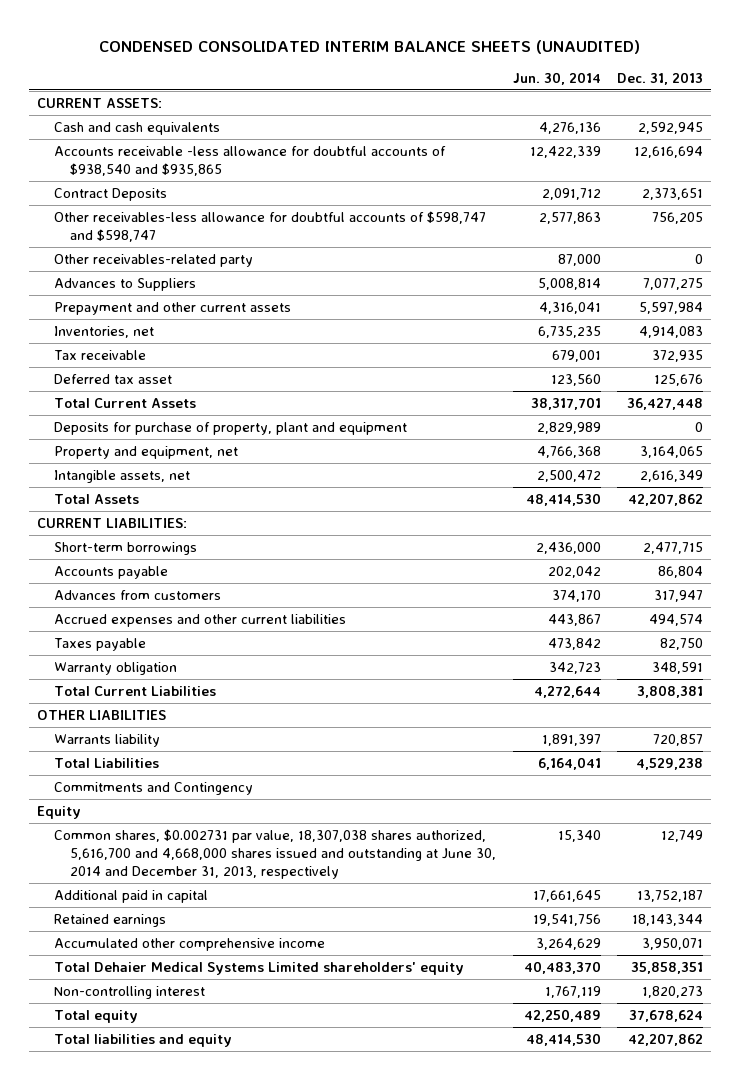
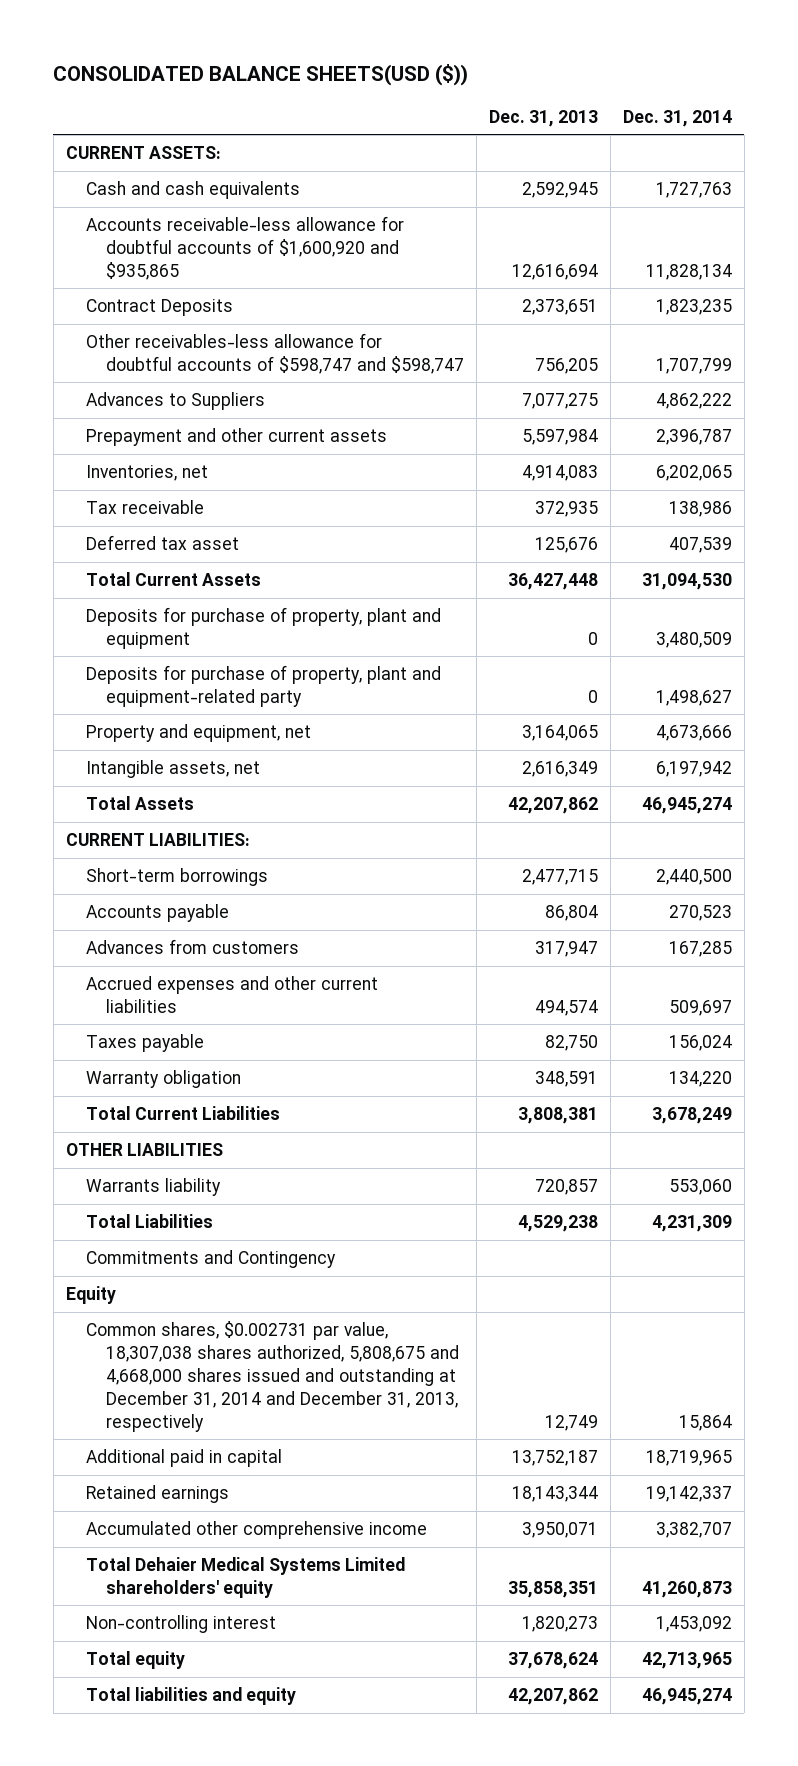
- CONDENSED CONSOLIDATED INTERIM BALANCE SHEETS (UNAUDITED)
+ CONSOLIDATED BALANCE SHEETS(USD ($))
- | Jun. 30, 2014 | Dec. 31, 2013
+ | Dec. 31, 2013 | Dec. 31, 2014
- Accounts receivable -less allowance for doubtful accounts of $938,540 and $935,865 | 12,422,339 | 12,616,694
+ Accounts receivable-less allowance for doubtful accounts of $1,600,920 and $935,865 | 12,616,694 | 11,828,134
- Other receivables-related party | 87,000 | 0
+ Deposits for purchase of property, plant and equipment-related party | 0 | 1,498,627
- Common shares, $0.002731 par value, 18,307,038 shares authorized, 5,616,700 and 4,668,000 shares issued and outstanding at June 30, 2014 and December 31, 2013, respectively | 15,340 | 12,749
+ Common shares, $0.002731 par value, 18,307,038 shares authorized, 5,808,675 and 4,668,000 shares issued and outstanding at December 31, 2014 and December 31, 2013, respectively | 12,749 | 15,864

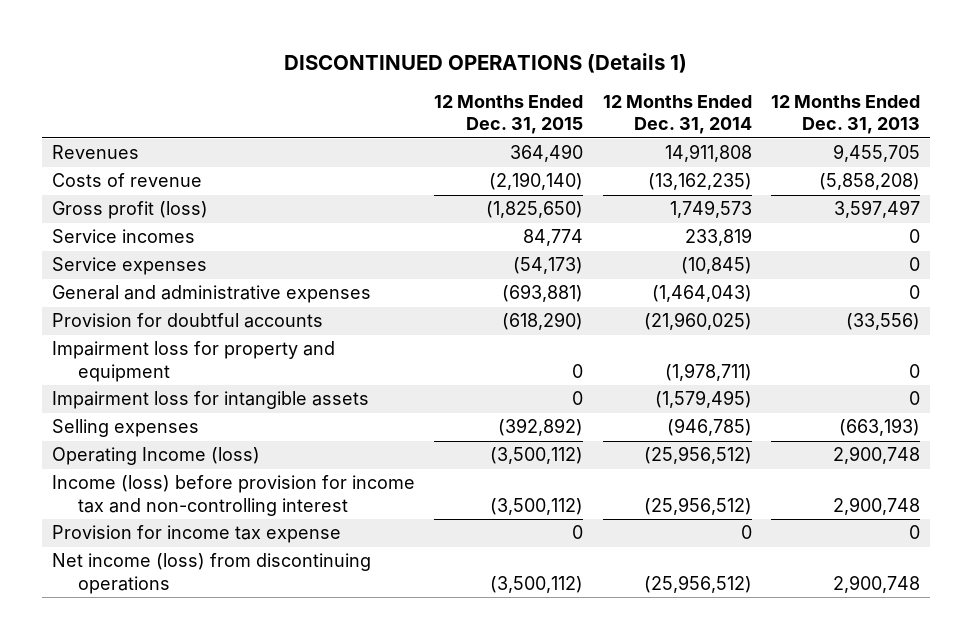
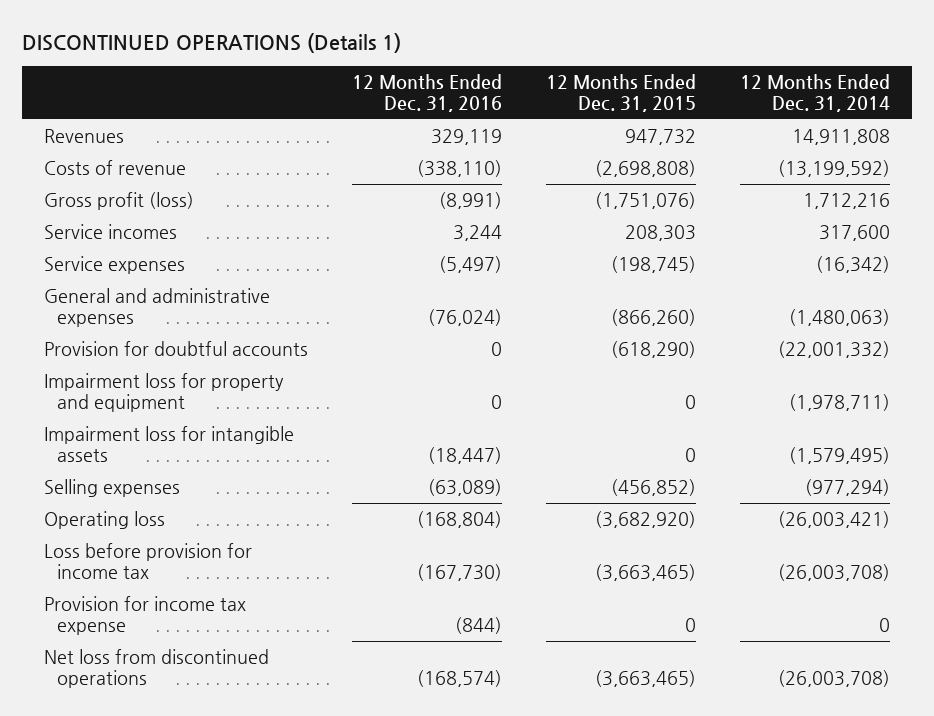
- | 12 Months Ended Dec. 31, 2015 | 12 Months Ended Dec. 31, 2014 | 12 Months Ended Dec. 31, 2013
+ | 12 Months Ended Dec. 31, 2016 | 12 Months Ended Dec. 31, 2015 | 12 Months Ended Dec. 31, 2014
- Revenues | 364,490 | 14,911,808 | 9,455,705
- Costs of revenue | (2,190,140) | (13,162,235) | (5,858,208)
- Gross profit (loss) | (1,825,650) | 1,749,573 | 3,597,497
- Service incomes | 84,774 | 233,819 | 0
- Service expenses | (54,173) | (10,845) | 0
- General and administrative expenses | (693,881) | (1,464,043) | 0
- Provision for doubtful accounts | (618,290) | (21,960,025) | (33,556)
+ Revenues | 329,119 | 947,732 | 14,911,808
+ Costs of revenue | (338,110) | (2,698,808) | (13,199,592)
+ Gross profit (loss) | (8,991) | (1,751,076) | 1,712,216
+ Service incomes | 3,244 | 208,303 | 317,600
+ Service expenses | (5,497) | (198,745) | (16,342)
+ General and administrative expenses | (76,024) | (866,260) | (1,480,063)
+ Provision for doubtful accounts | 0 | (618,290) | (22,001,332)
- Selling expenses | (392,892) | (946,785) | (663,193)
- Operating Income (loss) | (3,500,112) | (25,956,512) | 2,900,748
- Income (loss) before provision for income tax and non-controlling interest | (3,500,112) | (25,956,512) | 2,900,748
+ Selling expenses | (63,089) | (456,852) | (977,294)
+ Operating loss | (168,804) | (3,682,920) | (26,003,421)
+ Loss before provision for income tax | (167,730) | (3,663,465) | (26,003,708)
- Net income (loss) from discontinuing operations | (3,500,112) | (25,956,512) | 2,900,748
+ Net loss from discontinued operations | (168,574) | (3,663,465) | (26,003,708)

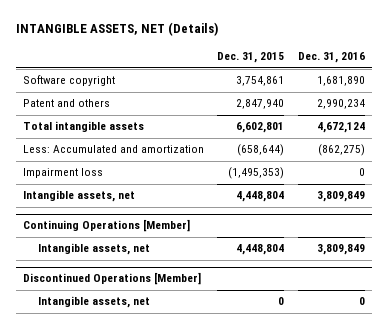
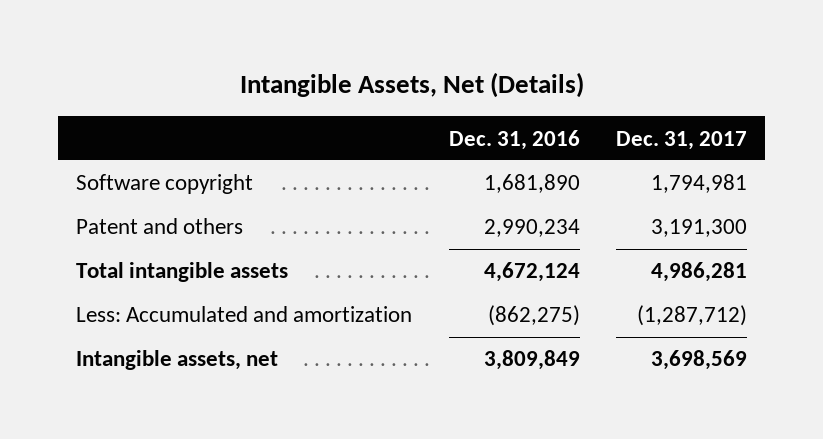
- INTANGIBLE ASSETS, NET (Details)
+ Intangible Assets, Net (Details)
- | Dec. 31, 2015 | Dec. 31, 2016
+ | Dec. 31, 2016 | Dec. 31, 2017
- Impairment loss | (1,495,353) | 0
- Continuing Operations [Member]
- Intangible assets, net | 4,448,804 | 3,809,849
- Discontinued Operations [Member]
- Intangible assets, net | 0 | 0

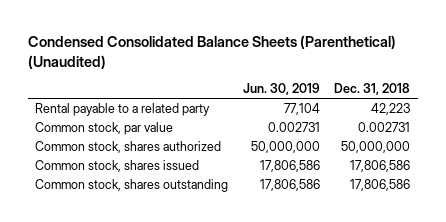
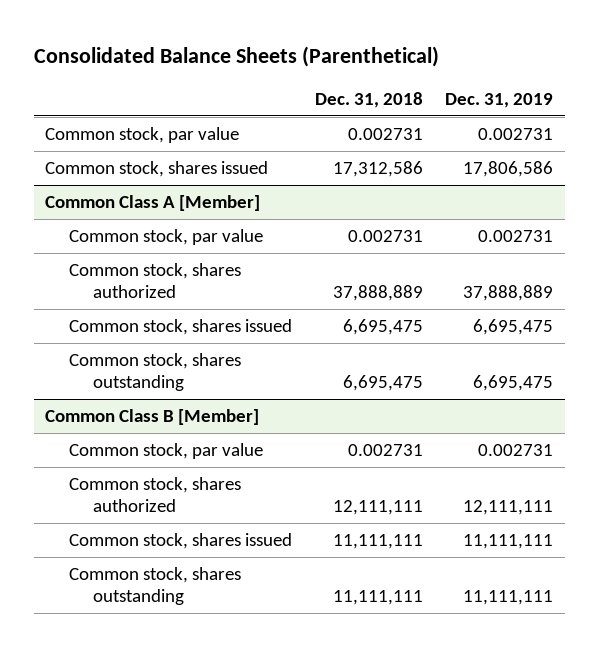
- Condensed Consolidated Balance Sheets (Parenthetical) (Unaudited)
+ Consolidated Balance Sheets (Parenthetical)
- | Jun. 30, 2019 | Dec. 31, 2018
+ | Dec. 31, 2018 | Dec. 31, 2019
- Rental payable to a related party | 77,104 | 42,223
- Common stock, shares authorized | 50,000,000 | 50,000,000
- Common stock, shares issued | 17,806,586 | 17,806,586
- Common stock, shares outstanding | 17,806,586 | 17,806,586
+ Common stock, shares issued | 17,312,586 | 17,806,586
+ Common Class A [Member]
+ Common stock, par value | 0.002731 | 0.002731
+ Common stock, shares authorized | 37,888,889 | 37,888,889
+ Common stock, shares issued | 6,695,475 | 6,695,475
+ Common stock, shares outstanding | 6,695,475 | 6,695,475
+ Common Class B [Member]
+ Common stock, par value | 0.002731 | 0.002731
+ Common stock, shares authorized | 12,111,111 | 12,111,111
+ Common stock, shares issued | 11,111,111 | 11,111,111
+ Common stock, shares outstanding | 11,111,111 | 11,111,111

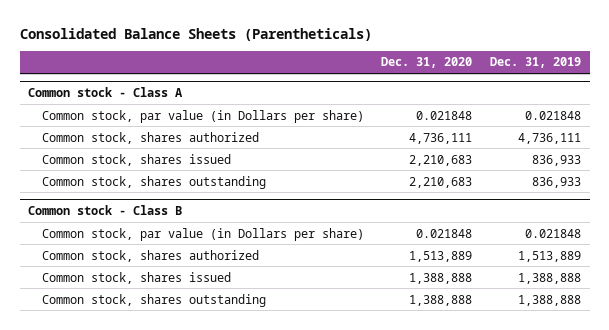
- Consolidated Balance Sheets (Parenthetical)
+ Consolidated Balance Sheets (Parentheticals)
- | Dec. 31, 2018 | Dec. 31, 2019
+ | Dec. 31, 2020 | Dec. 31, 2019
- Common stock, par value | 0.002731 | 0.002731
- Common stock, shares issued | 17,312,586 | 17,806,586
- Common Class A [Member]
- Common stock, par value | 0.002731 | 0.002731
- Common stock, shares authorized | 37,888,889 | 37,888,889
- Common stock, shares issued | 6,695,475 | 6,695,475
- Common stock, shares outstanding | 6,695,475 | 6,695,475
- Common Class B [Member]
- Common stock, par value | 0.002731 | 0.002731
- Common stock, shares authorized | 12,111,111 | 12,111,111
- Common stock, shares issued | 11,111,111 | 11,111,111
- Common stock, shares outstanding | 11,111,111 | 11,111,111
+ Common stock - Class A
+ Common stock, par value (in Dollars per share) | 0.021848 | 0.021848
+ Common stock, shares authorized | 4,736,111 | 4,736,111
+ Common stock, shares issued | 2,210,683 | 836,933
+ Common stock, shares outstanding | 2,210,683 | 836,933
+ Common stock - Class B
+ Common stock, par value (in Dollars per share) | 0.021848 | 0.021848
+ Common stock, shares authorized | 1,513,889 | 1,513,889
+ Common stock, shares issued | 1,388,888 | 1,388,888
+ Common stock, shares outstanding | 1,388,888 | 1,388,888

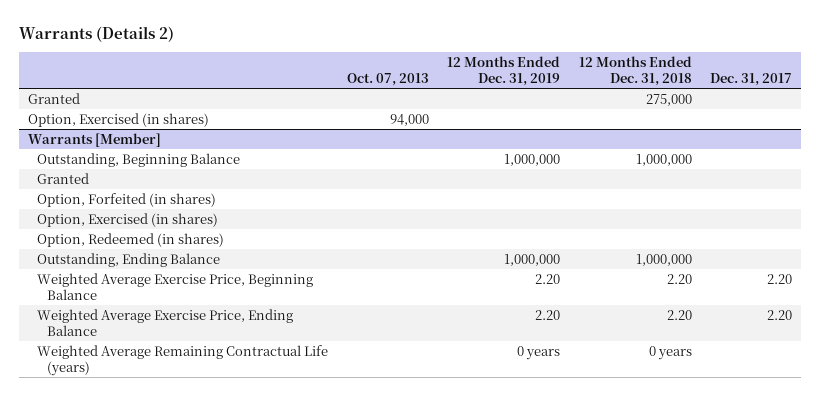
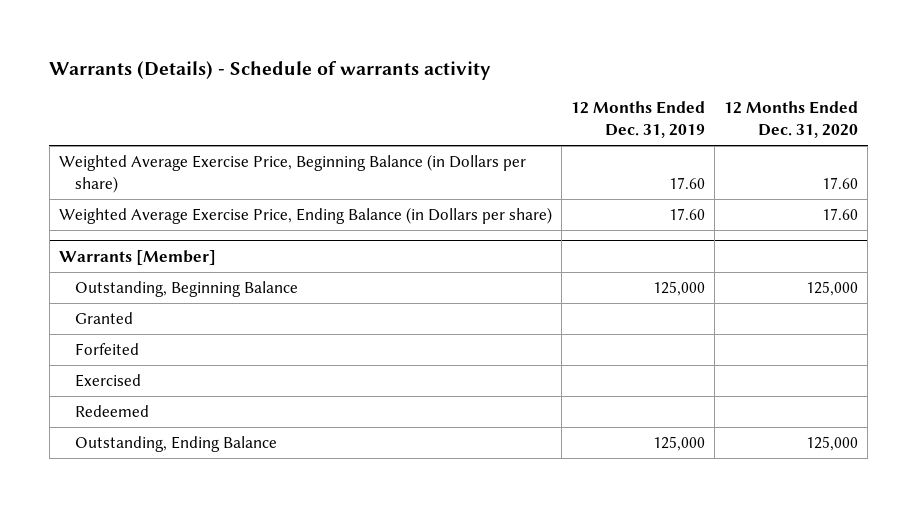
- Warrants (Details 2)
+ Warrants (Details) - Schedule of warrants activity
- | Oct. 07, 2013 | 12 Months Ended Dec. 31, 2019 | 12 Months Ended Dec. 31, 2018 | Dec. 31, 2017
+ | 12 Months Ended Dec. 31, 2019 | 12 Months Ended Dec. 31, 2020
- Granted | | | 275,000 |
- Option, Exercised (in shares) | 94,000 | | |
+ Weighted Average Exercise Price, Beginning Balance (in Dollars per share) | 17.60 | 17.60
+ Weighted Average Exercise Price, Ending Balance (in Dollars per share) | 17.60 | 17.60
@ Warrants [Member]
- Outstanding, Beginning Balance | | 1,000,000 | 1,000,000 |
+ Outstanding, Beginning Balance | 125,000 | 125,000
- Option, Forfeited (in shares)
- Option, Exercised (in shares)
- Option, Redeemed (in shares)
- Outstanding, Ending Balance | | 1,000,000 | 1,000,000 |
- Weighted Average Exercise Price, Beginning Balance | | 2.20 | 2.20 | 2.20
- Weighted Average Exercise Price, Ending Balance | | 2.20 | 2.20 | 2.20
- Weighted Average Remaining Contractual Life (years) | | 0 years | 0 years |
+ Forfeited
+ Exercised
+ Redeemed
+ Outstanding, Ending Balance | 125,000 | 125,000

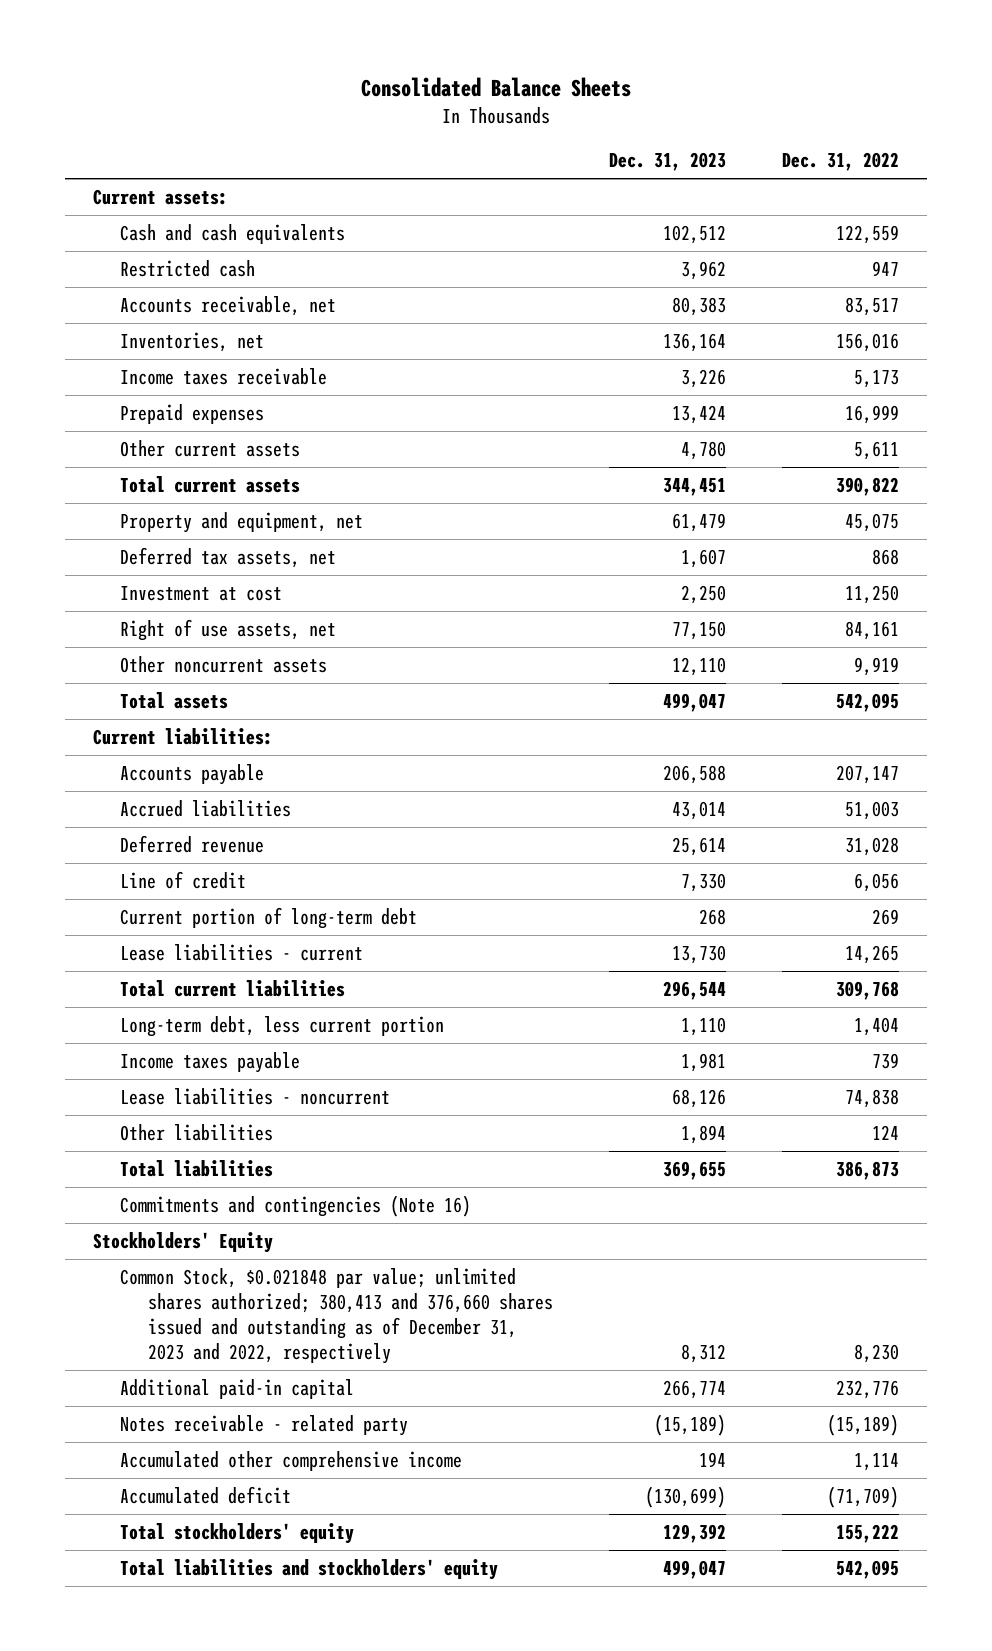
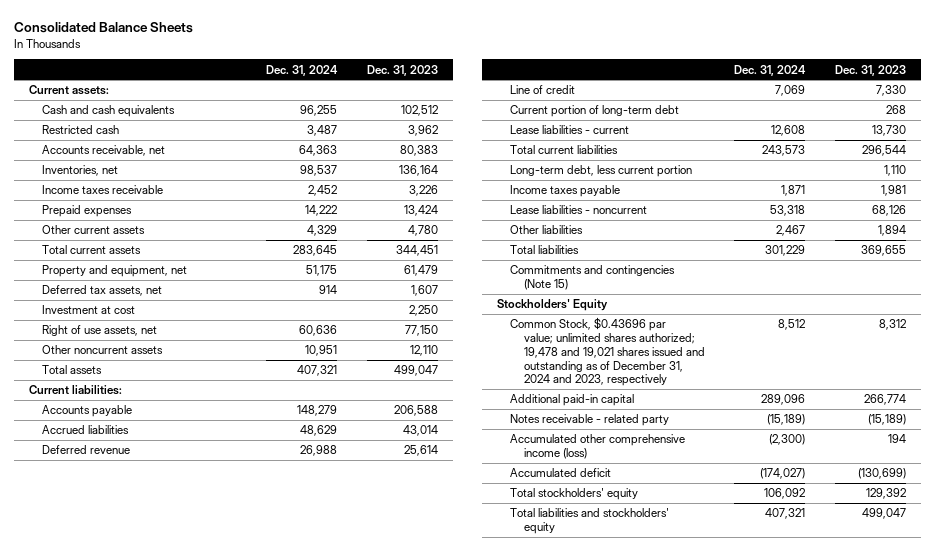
- | Dec. 31, 2023 | Dec. 31, 2022
+ | Dec. 31, 2024 | Dec. 31, 2023
- Commitments and contingencies (Note 16)
+ Commitments and contingencies (Note 15)
- Common Stock, $0.021848 par value; unlimited shares authorized; 380,413 and 376,660 shares issued and outstanding as of December 31, 2023 and 2022, respectively | 8,312 | 8,230
+ Common Stock, $0.43696 par value; unlimited shares authorized; 19,478 and 19,021 shares issued and outstanding as of December 31, 2024 and 2023, respectively | 8,512 | 8,312
- Accumulated other comprehensive income | 194 | 1,114
+ Accumulated other comprehensive income (loss) | (2,300) | 194

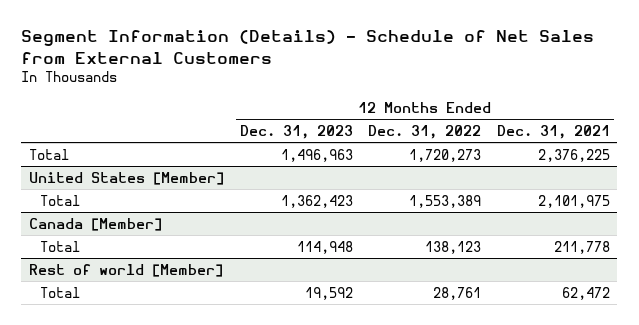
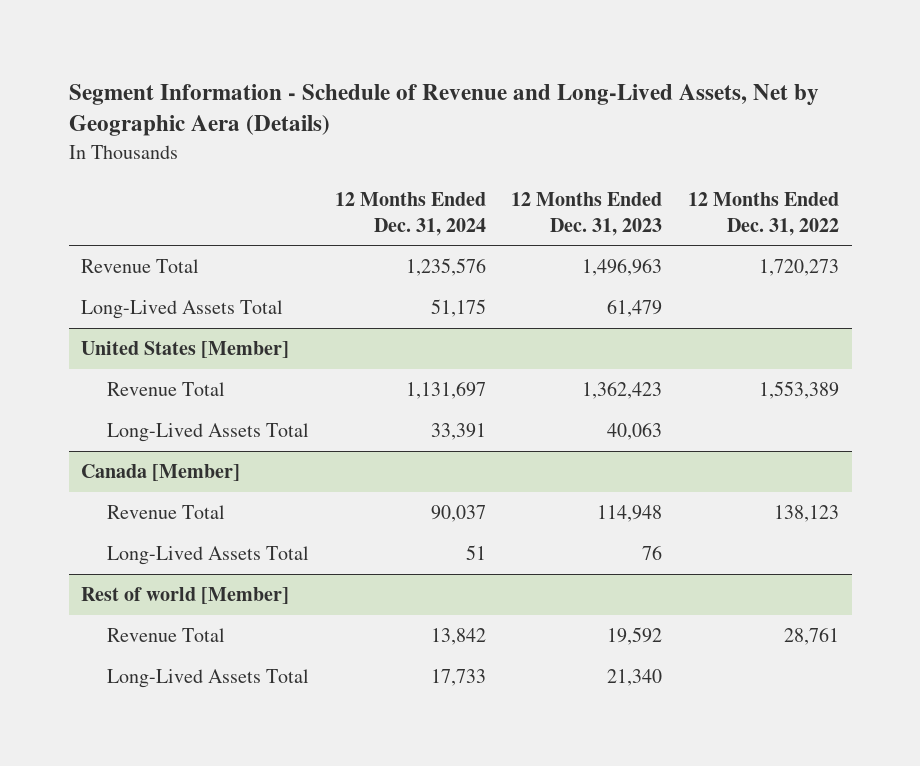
- Segment Information (Details) - Schedule of Net Sales from External Customers
+ Segment Information - Schedule of Revenue and Long-Lived Assets, Net by Geographic Aera (Details)
- | 12 Months Ended Dec. 31, 2023 | 12 Months Ended Dec. 31, 2022 | 12 Months Ended Dec. 31, 2021
+ | 12 Months Ended Dec. 31, 2024 | 12 Months Ended Dec. 31, 2023 | 12 Months Ended Dec. 31, 2022
- Total | 1,496,963 | 1,720,273 | 2,376,225
+ Revenue Total | 1,235,576 | 1,496,963 | 1,720,273
+ Long-Lived Assets Total | 51,175 | 61,479 |
@ United States [Member]
- Total | 1,362,423 | 1,553,389 | 2,101,975
+ Revenue Total | 1,131,697 | 1,362,423 | 1,553,389
+ Long-Lived Assets Total | 33,391 | 40,063 |
@ Canada [Member]
- Total | 114,948 | 138,123 | 211,778
+ Revenue Total | 90,037 | 114,948 | 138,123
+ Long-Lived Assets Total | 51 | 76 |
@ Rest of world [Member]
- Total | 19,592 | 28,761 | 62,472
+ Revenue Total | 13,842 | 19,592 | 28,761
+ Long-Lived Assets Total | 17,733 | 21,340 |

